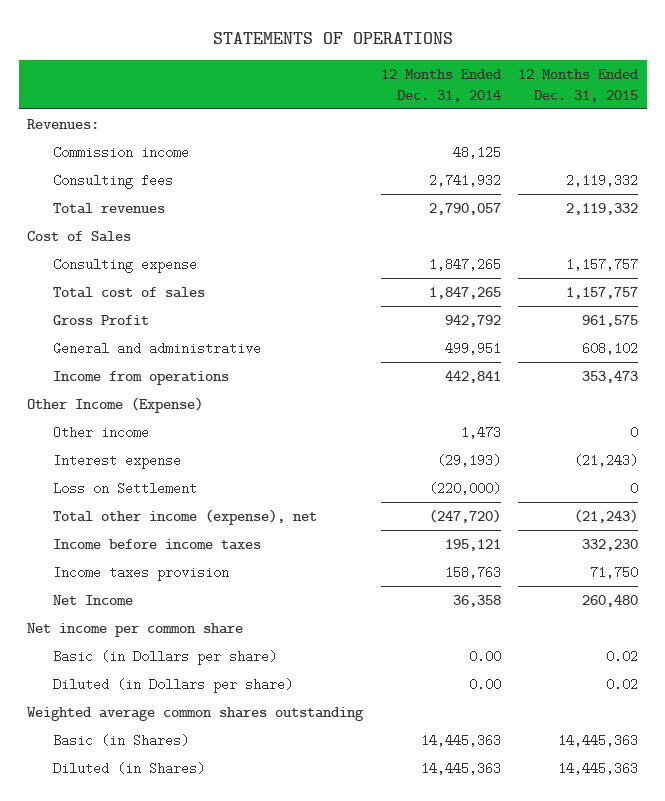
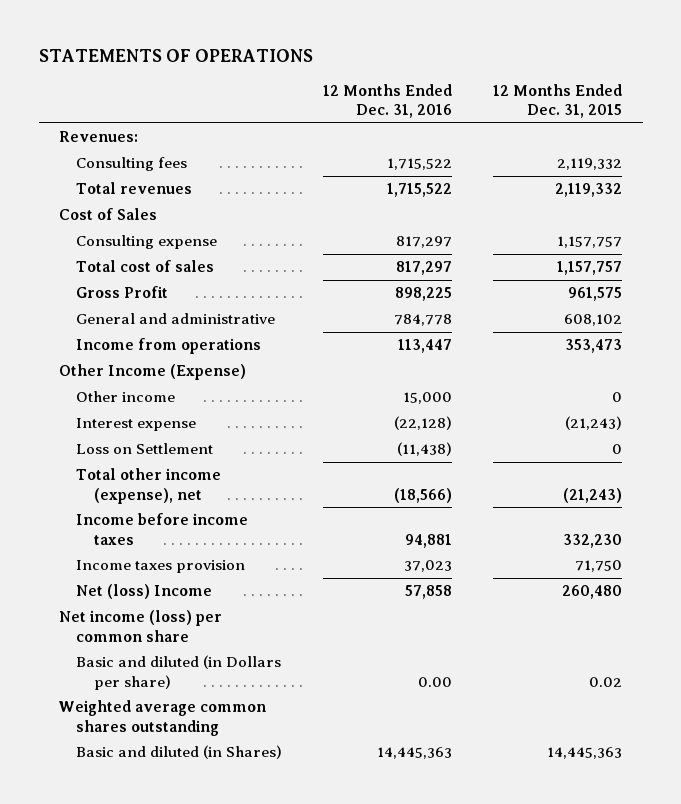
- | 12 Months Ended Dec. 31, 2014 | 12 Months Ended Dec. 31, 2015
+ | 12 Months Ended Dec. 31, 2016 | 12 Months Ended Dec. 31, 2015
- Commission income | 48,125 |
- Net Income | 36,358 | 260,480
- Net income per common share
- Basic (in Dollars per share) | 0.00 | 0.02
- Diluted (in Dollars per share) | 0.00 | 0.02
+ Net (loss) Income | 57,858 | 260,480
+ Net income (loss) per common share
+ Basic and diluted (in Dollars per share) | 0.00 | 0.02
- Basic (in Shares) | 14,445,363 | 14,445,363
- Diluted (in Shares) | 14,445,363 | 14,445,363
+ Basic and diluted (in Shares) | 14,445,363 | 14,445,363

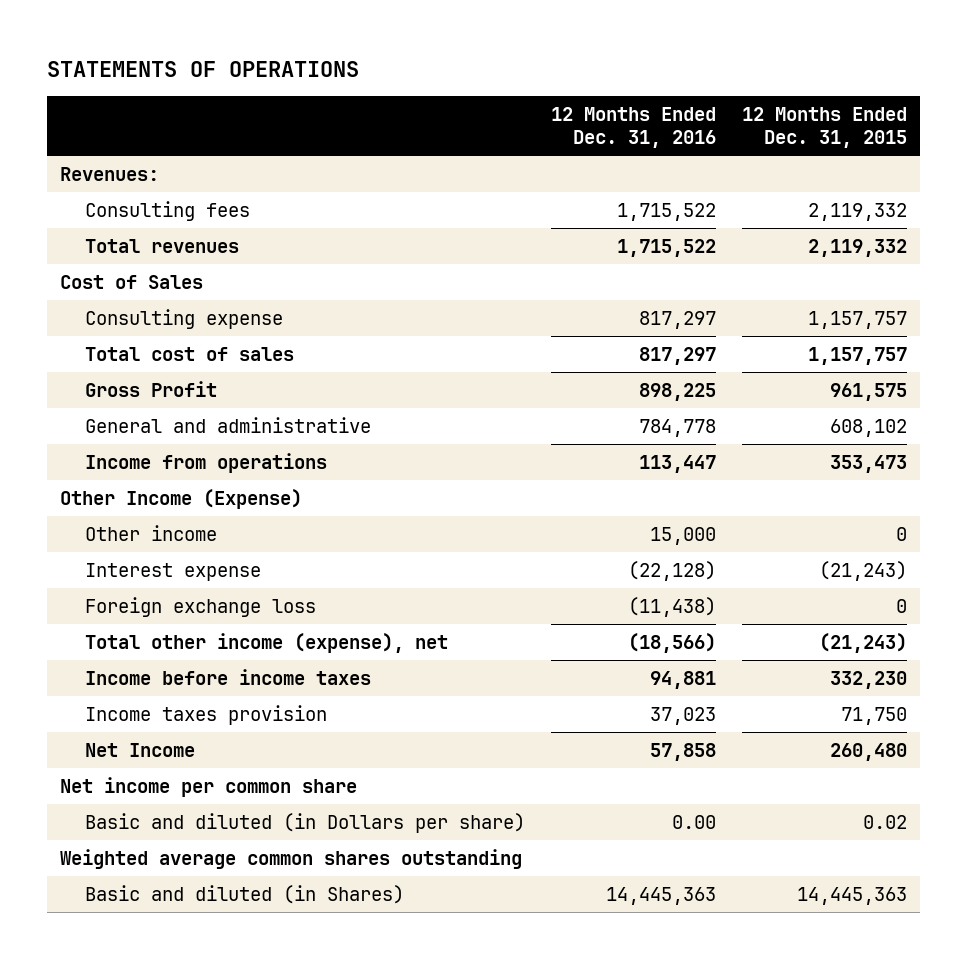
- Loss on Settlement | (11,438) | 0
+ Foreign exchange loss | (11,438) | 0
- Net (loss) Income | 57,858 | 260,480
- Net income (loss) per common share
+ Net Income | 57,858 | 260,480
+ Net income per common share

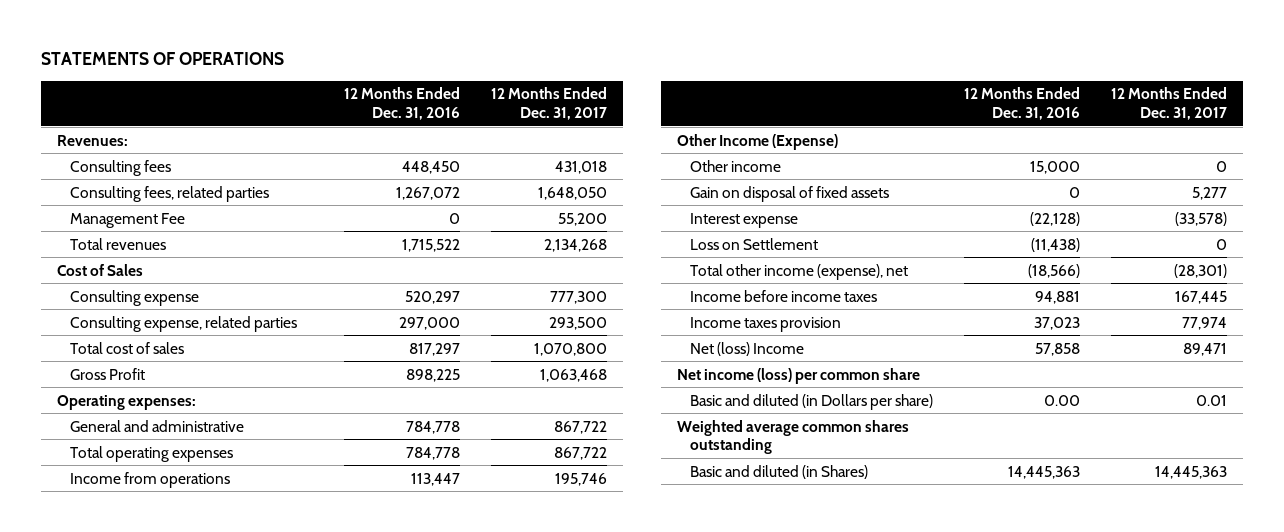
- | 12 Months Ended Dec. 31, 2016 | 12 Months Ended Dec. 31, 2015
+ | 12 Months Ended Dec. 31, 2016 | 12 Months Ended Dec. 31, 2017
- Consulting fees | 1,715,522 | 2,119,332
+ Consulting fees | 448,450 | 431,018
+ Consulting fees, related parties | 1,267,072 | 1,648,050
+ Management Fee | 0 | 55,200
- Consulting expense | 817,297 | 1,157,757
+ Consulting expense | 520,297 | 777,300
+ Consulting expense, related parties | 297,000 | 293,500
+ Operating expenses:
+ Total operating expenses | 784,778 | 867,722
+ Gain on disposal of fixed assets | 0 | 5,277
- Foreign exchange loss | (11,438) | 0
+ Loss on Settlement | (11,438) | 0
- Net Income | 57,858 | 260,480
- Net income per common share
+ Net (loss) Income | 57,858 | 89,471
+ Net income (loss) per common share

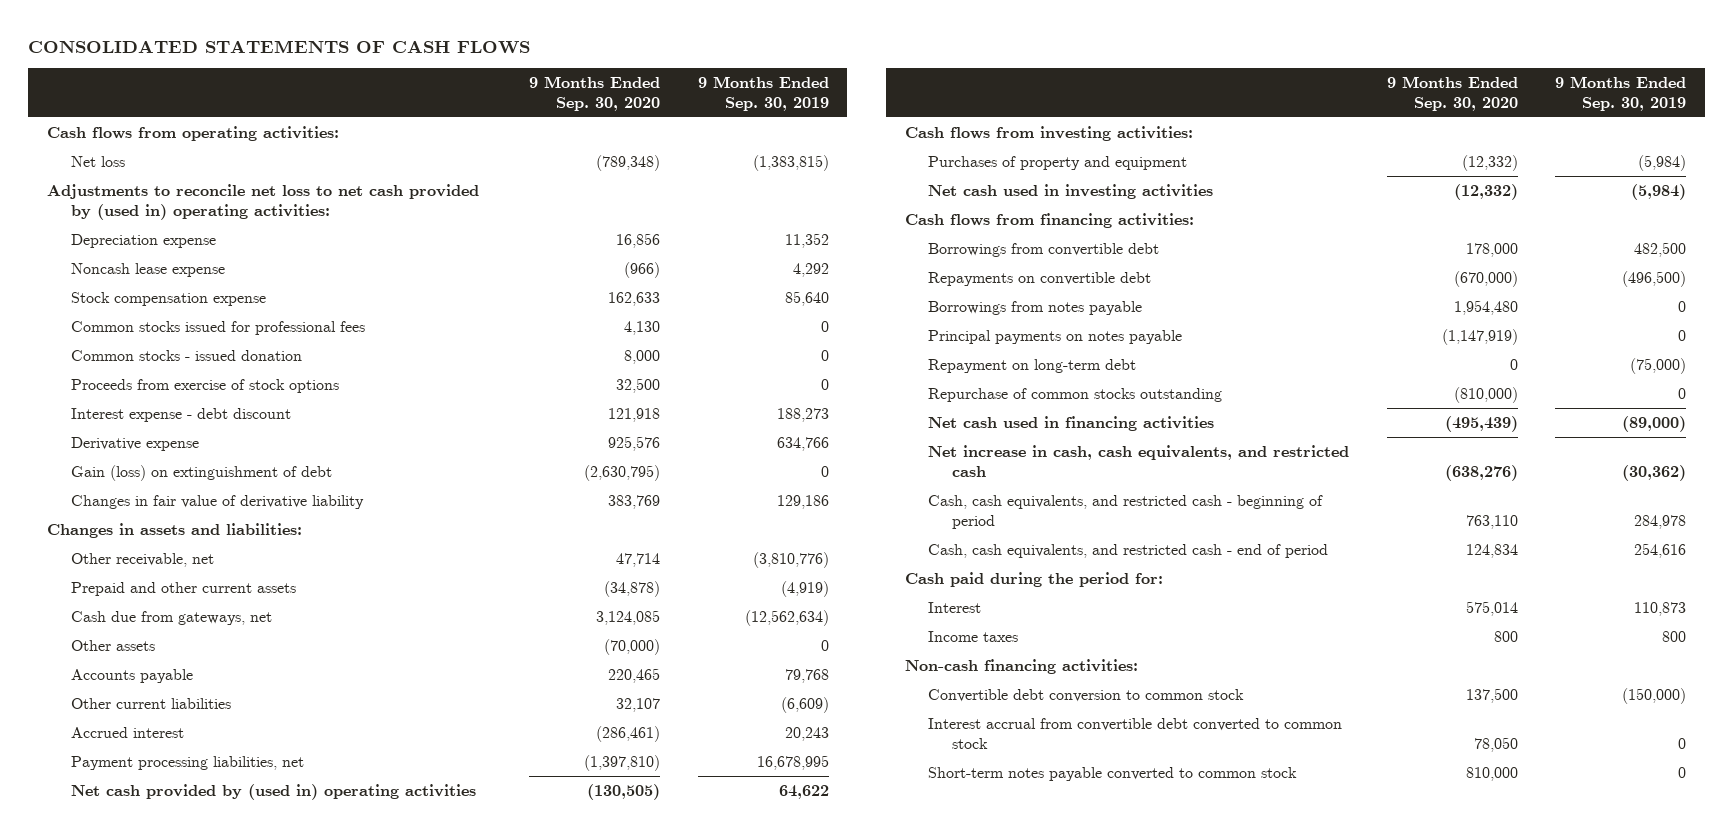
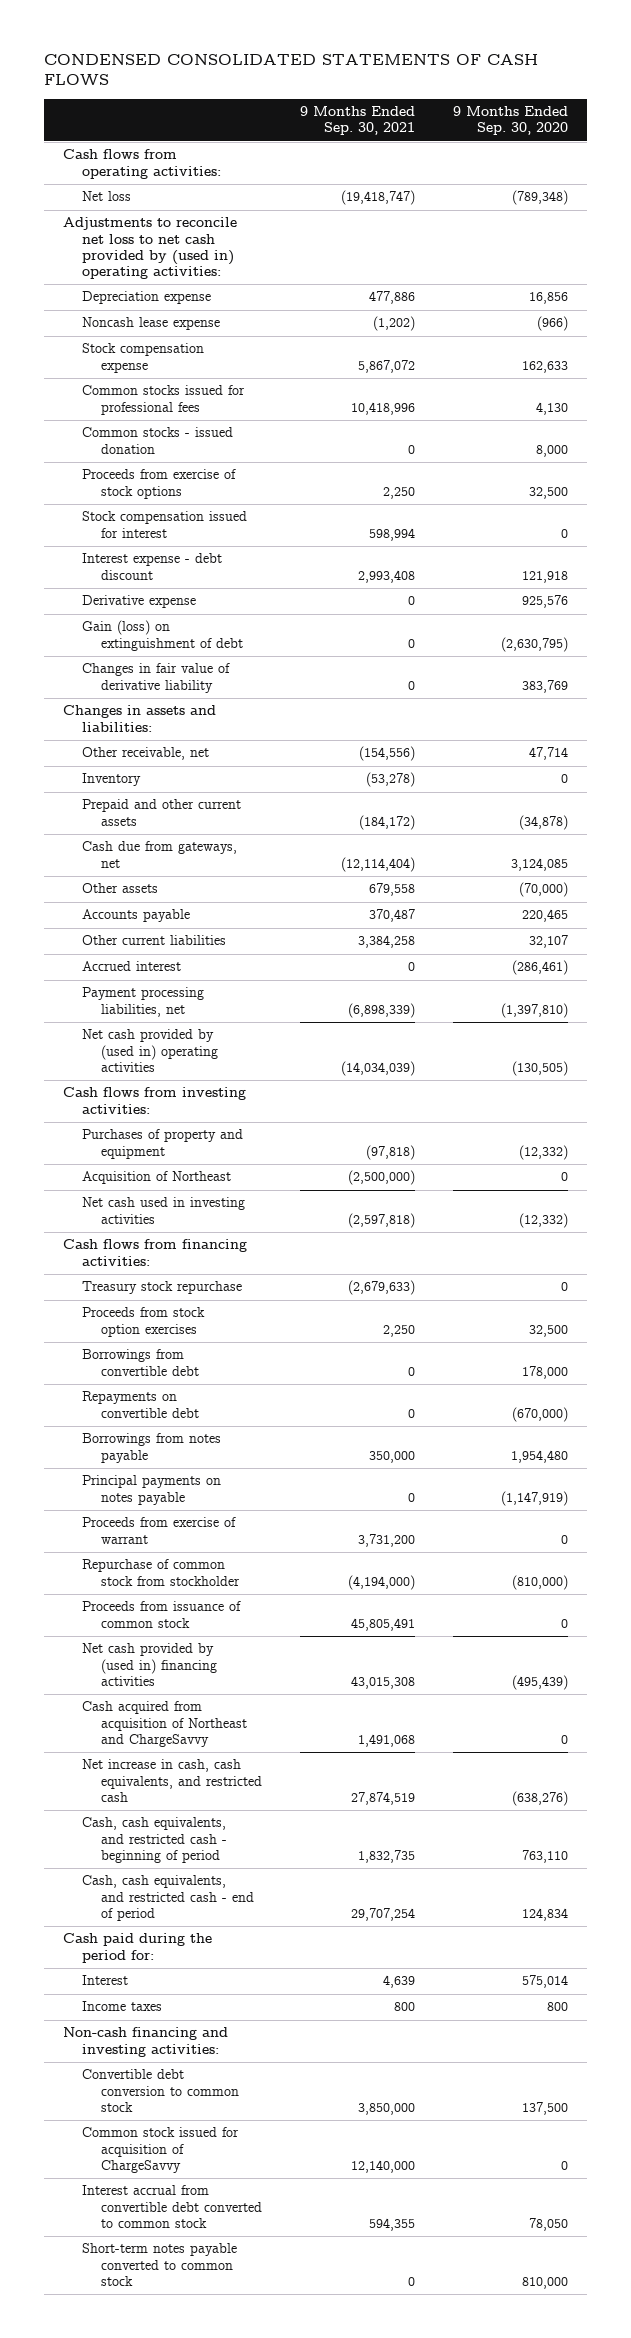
- CONSOLIDATED STATEMENTS OF CASH FLOWS
+ CONDENSED CONSOLIDATED STATEMENTS OF CASH FLOWS
- | 9 Months Ended Sep. 30, 2020 | 9 Months Ended Sep. 30, 2019
+ | 9 Months Ended Sep. 30, 2021 | 9 Months Ended Sep. 30, 2020
+ Stock compensation issued for interest | 598,994 | 0
+ Inventory | (53,278) | 0
+ Acquisition of Northeast | (2,500,000) | 0
+ Treasury stock repurchase | (2,679,633) | 0
+ Proceeds from stock option exercises | 2,250 | 32,500
- Repayment on long-term debt | 0 | (75,000)
- Repurchase of common stocks outstanding | (810,000) | 0
- Net cash used in financing activities | (495,439) | (89,000)
+ Proceeds from exercise of warrant | 3,731,200 | 0
+ Repurchase of common stock from stockholder | (4,194,000) | (810,000)
+ Proceeds from issuance of common stock | 45,805,491 | 0
+ Net cash provided by (used in) financing activities | 43,015,308 | (495,439)
+ Cash acquired from acquisition of Northeast and ChargeSavvy | 1,491,068 | 0
- Non-cash financing activities:
+ Non-cash financing and investing activities:
+ Common stock issued for acquisition of ChargeSavvy | 12,140,000 | 0

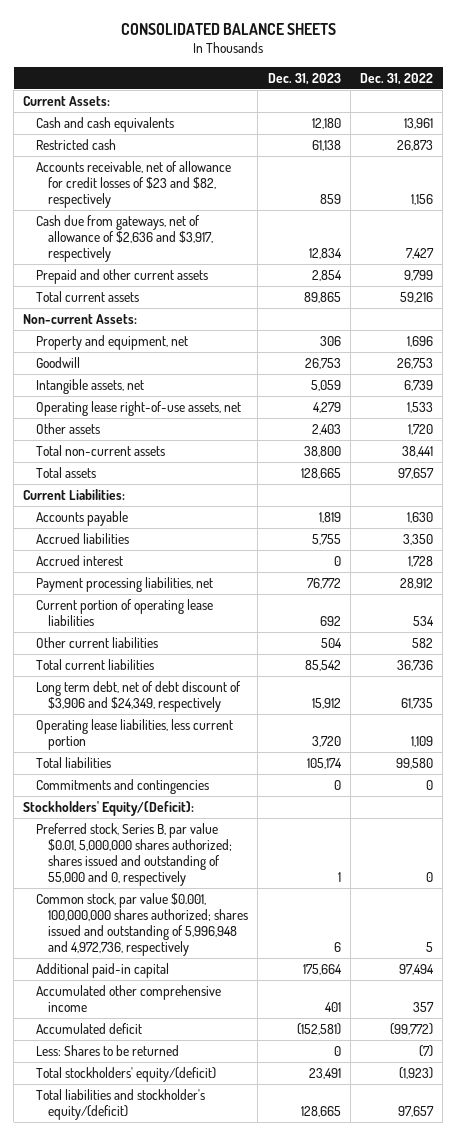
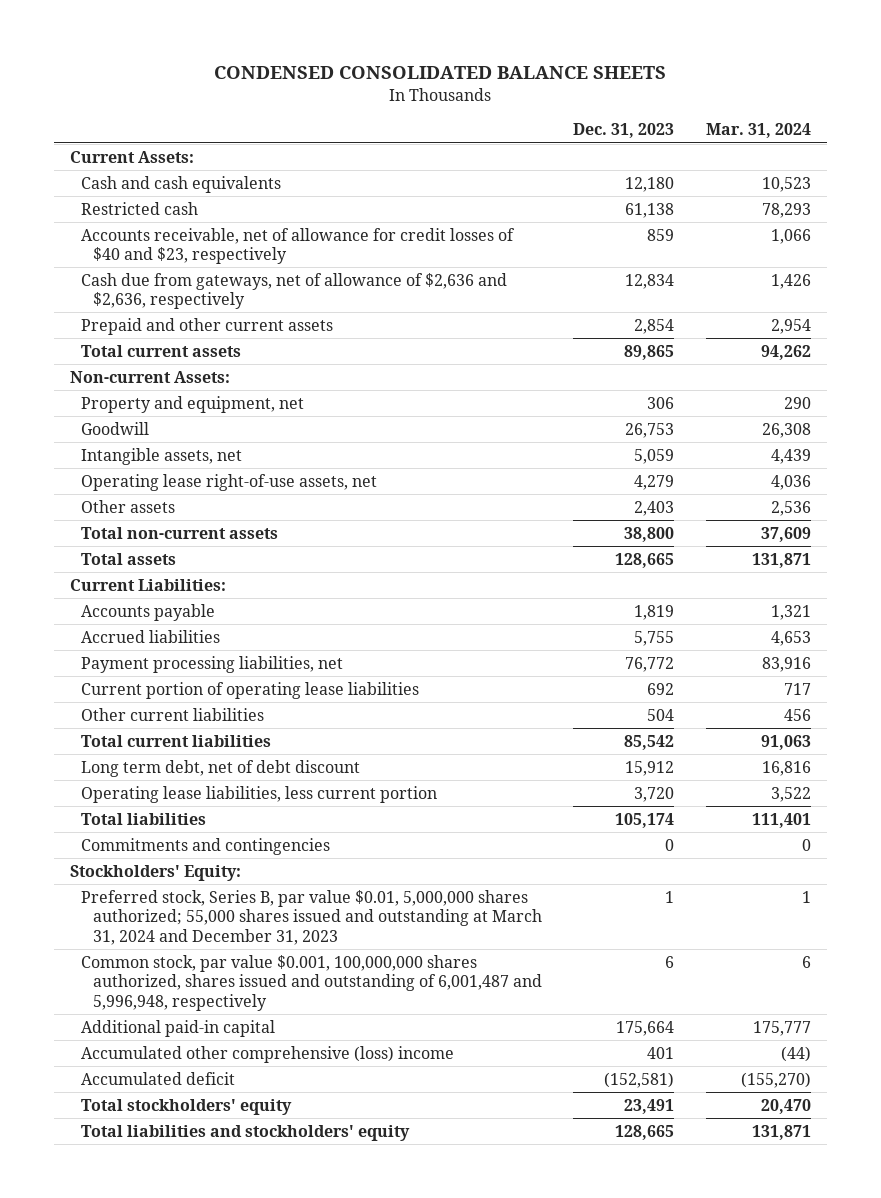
- CONSOLIDATED BALANCE SHEETS
+ CONDENSED CONSOLIDATED BALANCE SHEETS
- | Dec. 31, 2023 | Dec. 31, 2022
+ | Dec. 31, 2023 | Mar. 31, 2024
- Accounts receivable, net of allowance for credit losses of $23 and $82, respectively | 859 | 1,156
- Cash due from gateways, net of allowance of $2,636 and $3,917, respectively | 12,834 | 7,427
+ Accounts receivable, net of allowance for credit losses of $40 and $23, respectively | 859 | 1,066
+ Cash due from gateways, net of allowance of $2,636 and $2,636, respectively | 12,834 | 1,426
- Accrued interest | 0 | 1,728
- Long term debt, net of debt discount of $3,906 and $24,349, respectively | 15,912 | 61,735
+ Long term debt, net of debt discount | 15,912 | 16,816
- Stockholders' Equity/(Deficit):
- Preferred stock, Series B, par value $0.01, 5,000,000 shares authorized; shares issued and outstanding of 55,000 and 0, respectively | 1 | 0
- Common stock, par value $0.001, 100,000,000 shares authorized; shares issued and outstanding of 5,996,948 and 4,972,736, respectively | 6 | 5
+ Stockholders' Equity:
+ Preferred stock, Series B, par value $0.01, 5,000,000 shares authorized; 55,000 shares issued and outstanding at March 31, 2024 and December 31, 2023 | 1 | 1
+ Common stock, par value $0.001, 100,000,000 shares authorized, shares issued and outstanding of 6,001,487 and 5,996,948, respectively | 6 | 6
- Accumulated other comprehensive income | 401 | 357
+ Accumulated other comprehensive (loss) income | 401 | (44)
- Less: Shares to be returned | 0 | (7)
- Total stockholders' equity/(deficit) | 23,491 | (1,923)
- Total liabilities and stockholder's equity/(deficit) | 128,665 | 97,657
+ Total stockholders' equity | 23,491 | 20,470
+ Total liabilities and stockholders' equity | 128,665 | 131,871

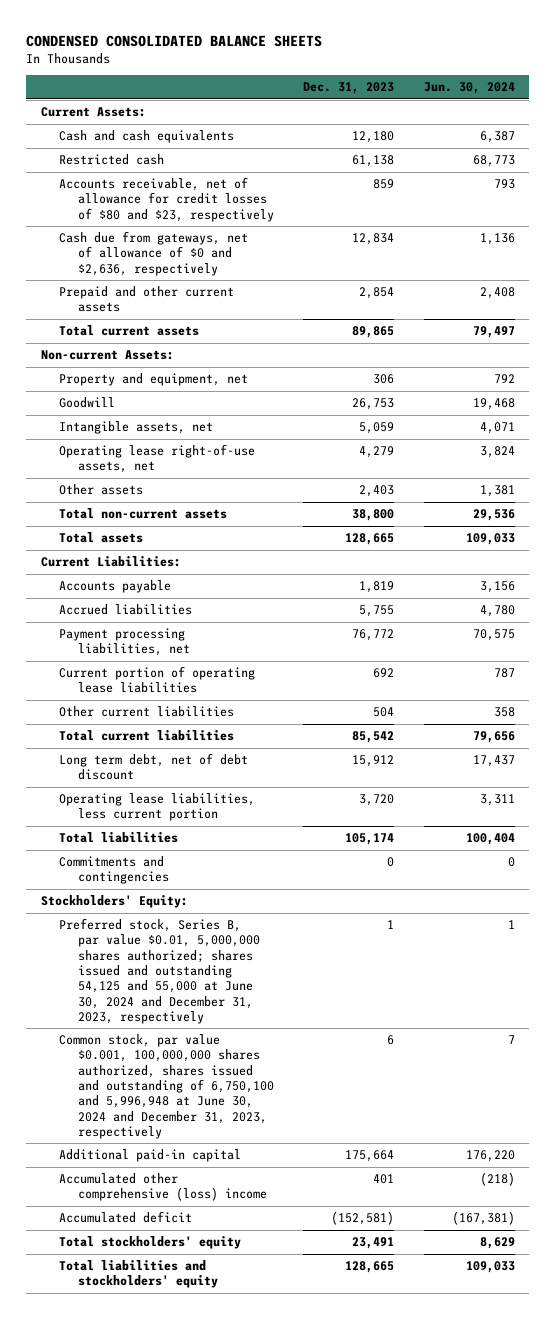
- | Dec. 31, 2023 | Mar. 31, 2024
+ | Dec. 31, 2023 | Jun. 30, 2024
- Accounts receivable, net of allowance for credit losses of $40 and $23, respectively | 859 | 1,066
- Cash due from gateways, net of allowance of $2,636 and $2,636, respectively | 12,834 | 1,426
+ Accounts receivable, net of allowance for credit losses of $80 and $23, respectively | 859 | 793
+ Cash due from gateways, net of allowance of $0 and $2,636, respectively | 12,834 | 1,136
- Preferred stock, Series B, par value $0.01, 5,000,000 shares authorized; 55,000 shares issued and outstanding at March 31, 2024 and December 31, 2023 | 1 | 1
- Common stock, par value $0.001, 100,000,000 shares authorized, shares issued and outstanding of 6,001,487 and 5,996,948, respectively | 6 | 6
+ Preferred stock, Series B, par value $0.01, 5,000,000 shares authorized; shares issued and outstanding 54,125 and 55,000 at June 30, 2024 and December 31, 2023, respectively | 1 | 1
+ Common stock, par value $0.001, 100,000,000 shares authorized, shares issued and outstanding of 6,750,100 and 5,996,948 at June 30, 2024 and December 31, 2023, respectively | 6 | 7

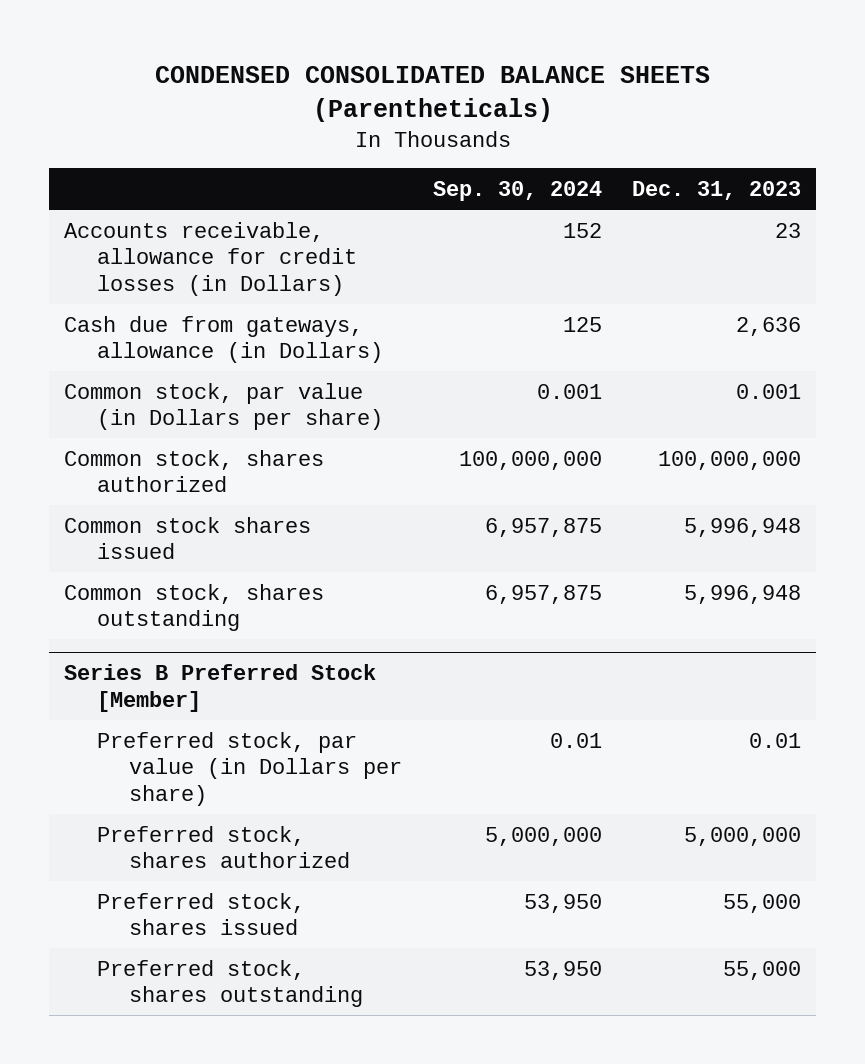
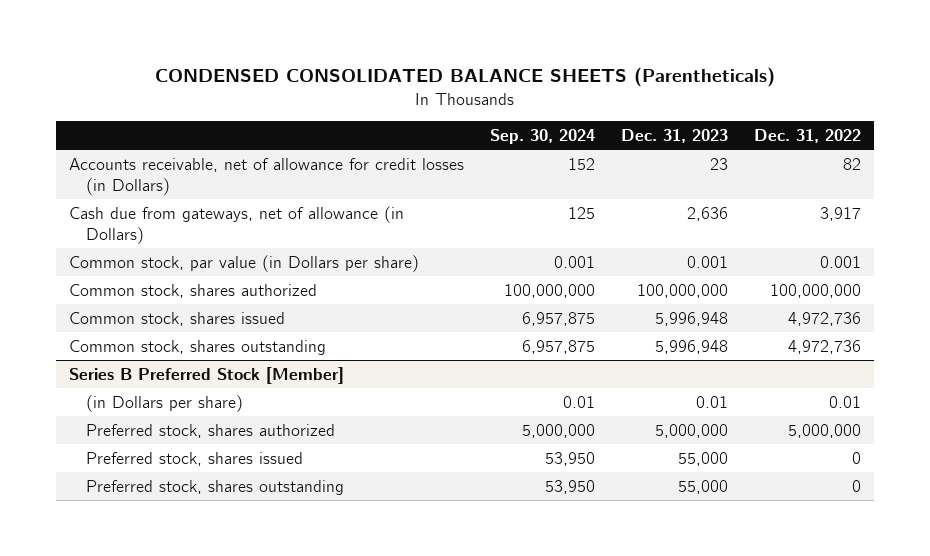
- | Sep. 30, 2024 | Dec. 31, 2023
+ | Sep. 30, 2024 | Dec. 31, 2023 | Dec. 31, 2022
- Accounts receivable, allowance for credit losses (in Dollars) | 152 | 23
- Cash due from gateways, allowance (in Dollars) | 125 | 2,636
+ Accounts receivable, net of allowance for credit losses (in Dollars) | 152 | 23 | 82
+ Cash due from gateways, net of allowance (in Dollars) | 125 | 2,636 | 3,917
- Common stock shares issued | 6,957,875 | 5,996,948
+ Common stock, shares issued | 6,957,875 | 5,996,948 | 4,972,736
@ Series B Preferred Stock [Member]
- Preferred stock, par value (in Dollars per share) | 0.01 | 0.01
+ (in Dollars per share) | 0.01 | 0.01 | 0.01

